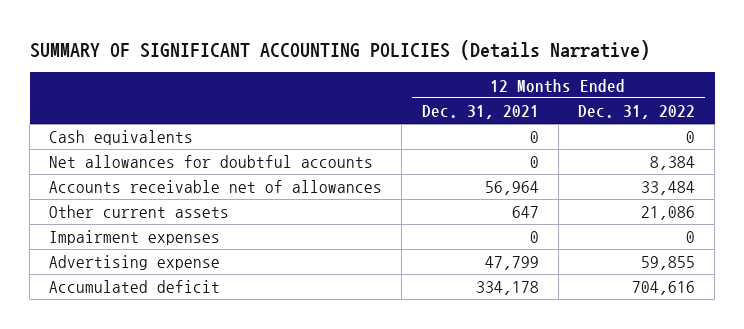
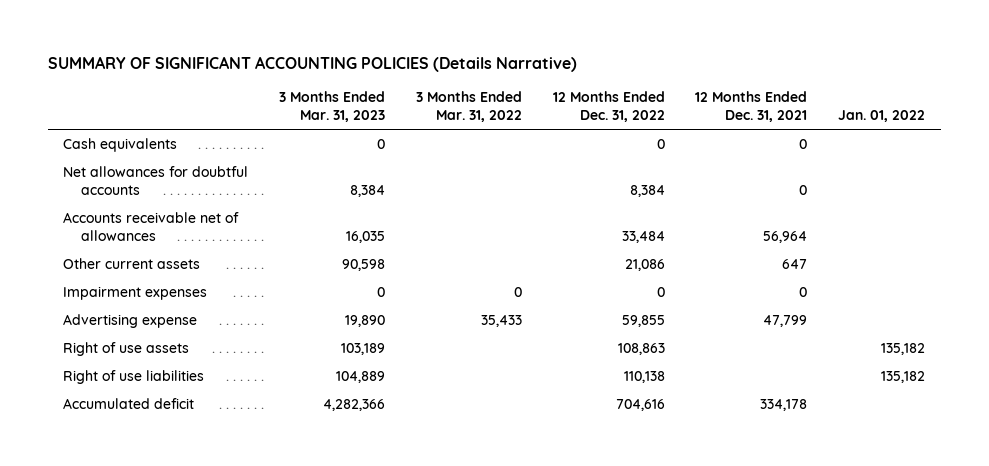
- | 12 Months Ended Dec. 31, 2021 | 12 Months Ended Dec. 31, 2022
+ | 3 Months Ended Mar. 31, 2023 | 3 Months Ended Mar. 31, 2022 | 12 Months Ended Dec. 31, 2022 | 12 Months Ended Dec. 31, 2021 | Jan. 01, 2022
+ Right of use assets | 103,189 | | 108,863 | | 135,182
+ Right of use liabilities | 104,889 | | 110,138 | | 135,182

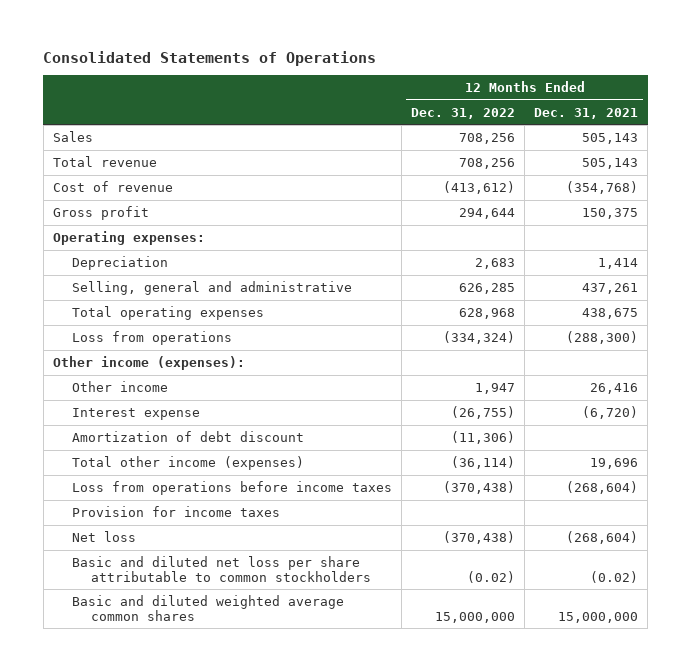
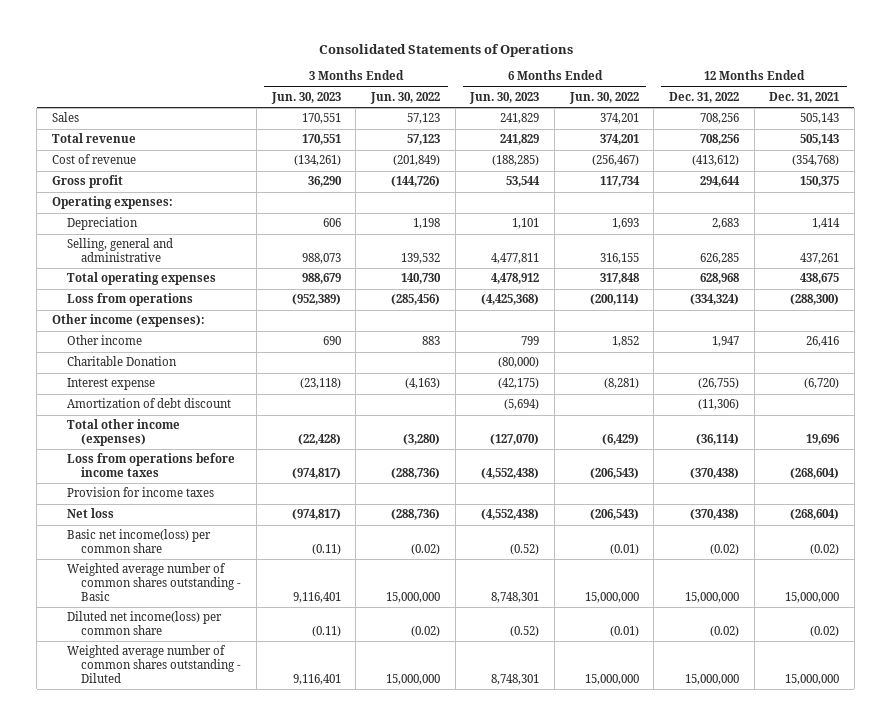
- | 12 Months Ended Dec. 31, 2022 | 12 Months Ended Dec. 31, 2021
+ | 3 Months Ended Jun. 30, 2023 | 3 Months Ended Jun. 30, 2022 | 6 Months Ended Jun. 30, 2023 | 6 Months Ended Jun. 30, 2022 | 12 Months Ended Dec. 31, 2022 | 12 Months Ended Dec. 31, 2021
+ Charitable Donation | | | (80,000) | | |
- Basic and diluted net loss per share attributable to common stockholders | (0.02) | (0.02)
- Basic and diluted weighted average common shares | 15,000,000 | 15,000,000
+ Basic net income(loss) per common share | (0.11) | (0.02) | (0.52) | (0.01) | (0.02) | (0.02)
+ Weighted average number of common shares outstanding - Basic | 9,116,401 | 15,000,000 | 8,748,301 | 15,000,000 | 15,000,000 | 15,000,000
+ Diluted net income(loss) per common share | (0.11) | (0.02) | (0.52) | (0.01) | (0.02) | (0.02)
+ Weighted average number of common shares outstanding - Diluted | 9,116,401 | 15,000,000 | 8,748,301 | 15,000,000 | 15,000,000 | 15,000,000

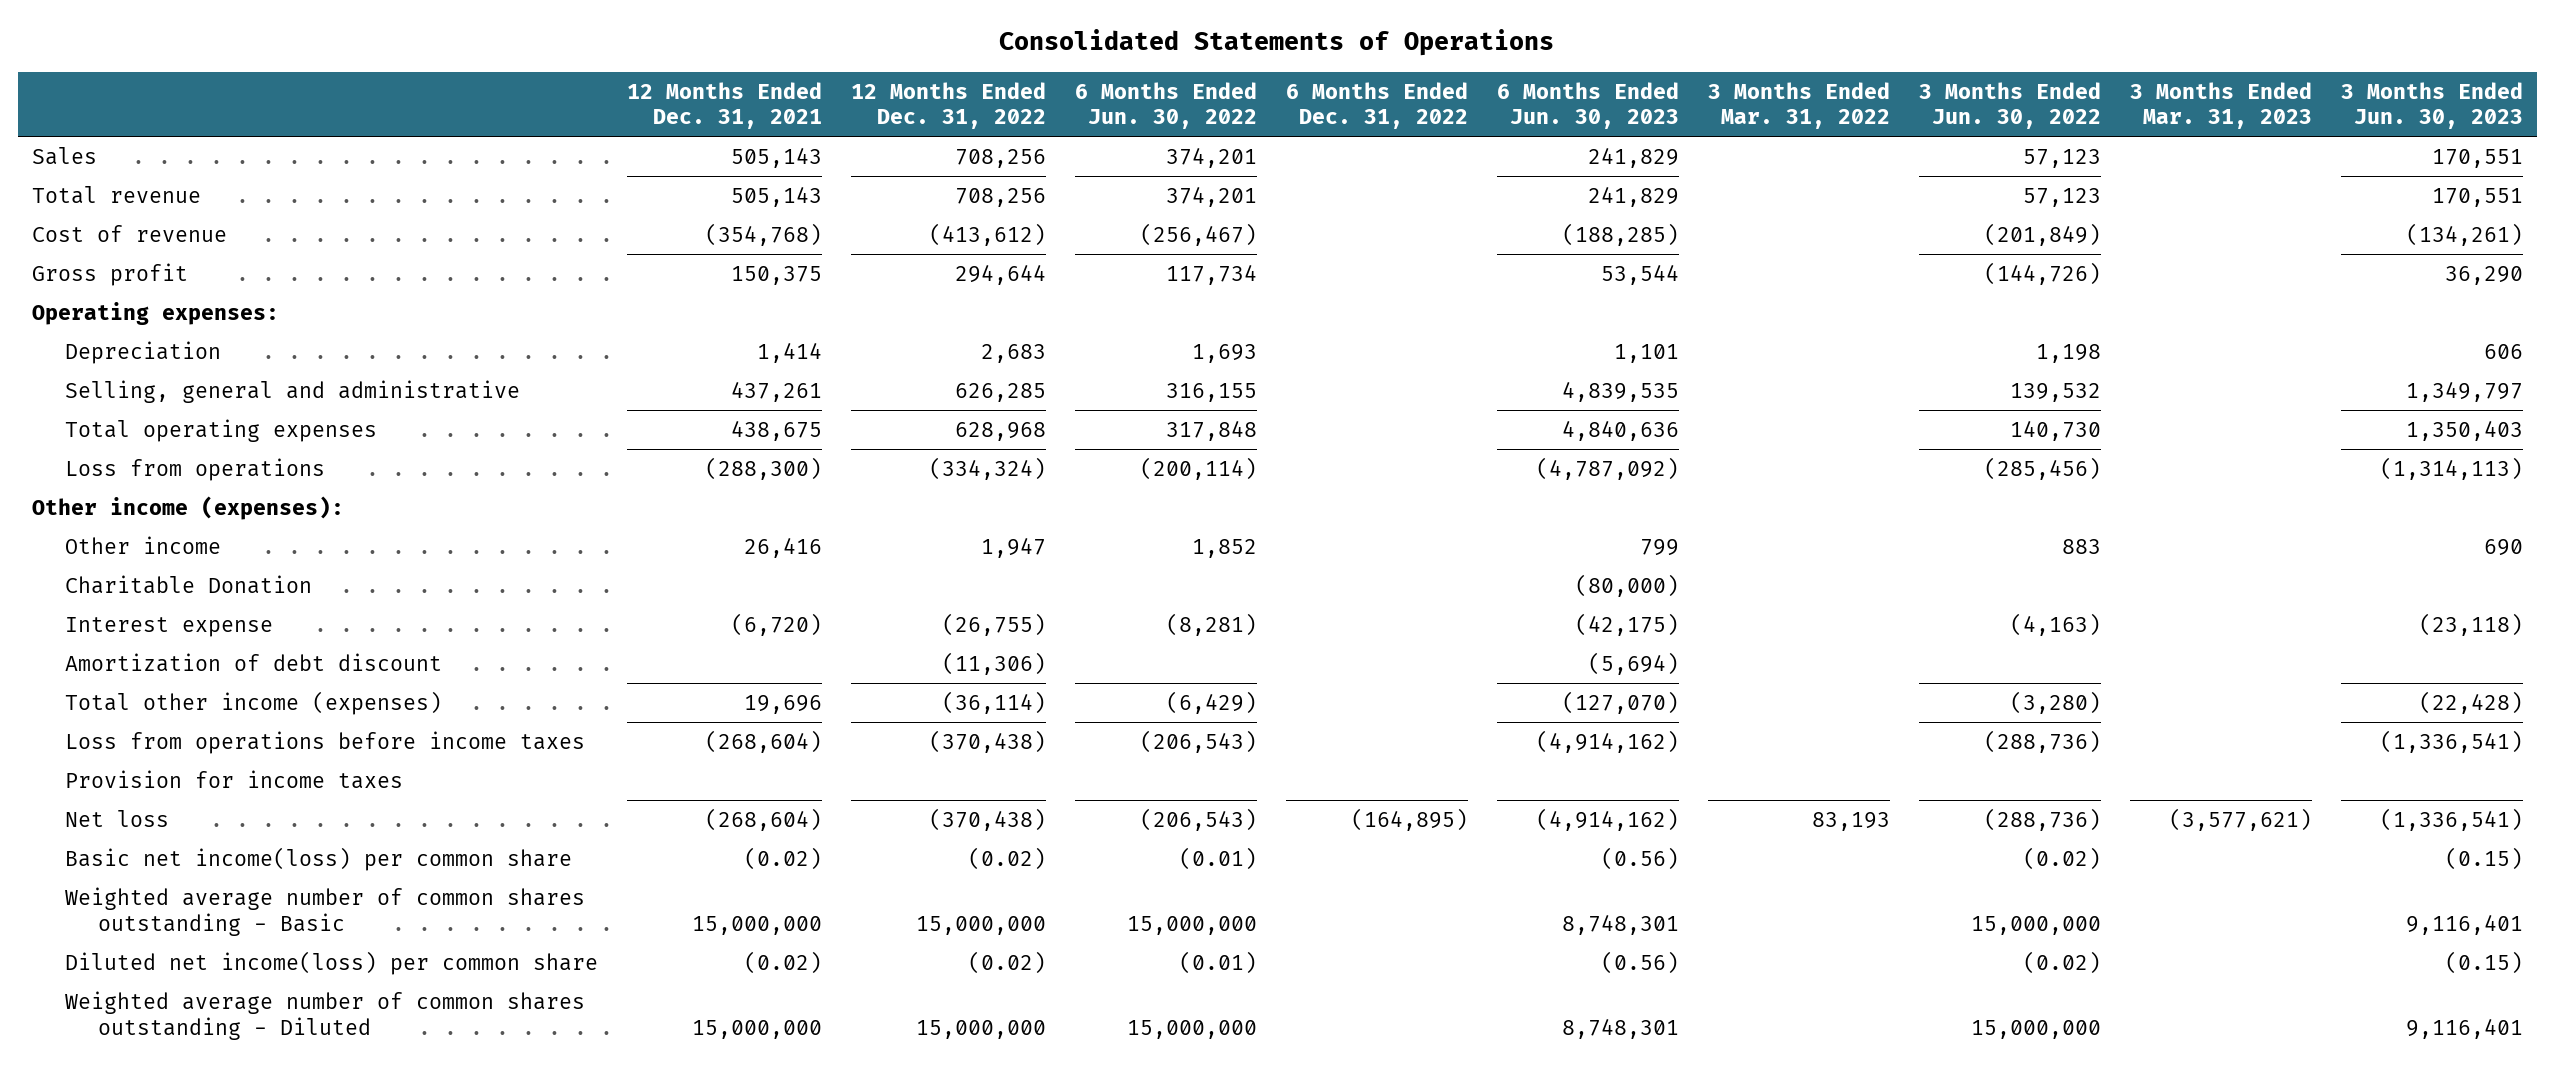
- | 3 Months Ended Jun. 30, 2023 | 3 Months Ended Jun. 30, 2022 | 6 Months Ended Jun. 30, 2023 | 6 Months Ended Jun. 30, 2022 | 12 Months Ended Dec. 31, 2022 | 12 Months Ended Dec. 31, 2021
+ | 12 Months Ended Dec. 31, 2021 | 12 Months Ended Dec. 31, 2022 | 6 Months Ended Jun. 30, 2022 | 6 Months Ended Dec. 31, 2022 | 6 Months Ended Jun. 30, 2023 | 3 Months Ended Mar. 31, 2022 | 3 Months Ended Jun. 30, 2022 | 3 Months Ended Mar. 31, 2023 | 3 Months Ended Jun. 30, 2023
- Selling, general and administrative | 988,073 | 139,532 | 4,477,811 | 316,155 | 626,285 | 437,261
- Total operating expenses | 988,679 | 140,730 | 4,478,912 | 317,848 | 628,968 | 438,675
- Loss from operations | (952,389) | (285,456) | (4,425,368) | (200,114) | (334,324) | (288,300)
+ Selling, general and administrative | 437,261 | 626,285 | 316,155 | | 4,839,535 | | 139,532 | | 1,349,797
+ Total operating expenses | 438,675 | 628,968 | 317,848 | | 4,840,636 | | 140,730 | | 1,350,403
+ Loss from operations | (288,300) | (334,324) | (200,114) | | (4,787,092) | | (285,456) | | (1,314,113)
- Loss from operations before income taxes | (974,817) | (288,736) | (4,552,438) | (206,543) | (370,438) | (268,604)
+ Loss from operations before income taxes | (268,604) | (370,438) | (206,543) | | (4,914,162) | | (288,736) | | (1,336,541)
- Net loss | (974,817) | (288,736) | (4,552,438) | (206,543) | (370,438) | (268,604)
- Basic net income(loss) per common share | (0.11) | (0.02) | (0.52) | (0.01) | (0.02) | (0.02)
+ Net loss | (268,604) | (370,438) | (206,543) | (164,895) | (4,914,162) | 83,193 | (288,736) | (3,577,621) | (1,336,541)
+ Basic net income(loss) per common share | (0.02) | (0.02) | (0.01) | | (0.56) | | (0.02) | | (0.15)
- Diluted net income(loss) per common share | (0.11) | (0.02) | (0.52) | (0.01) | (0.02) | (0.02)
+ Diluted net income(loss) per common share | (0.02) | (0.02) | (0.01) | | (0.56) | | (0.02) | | (0.15)

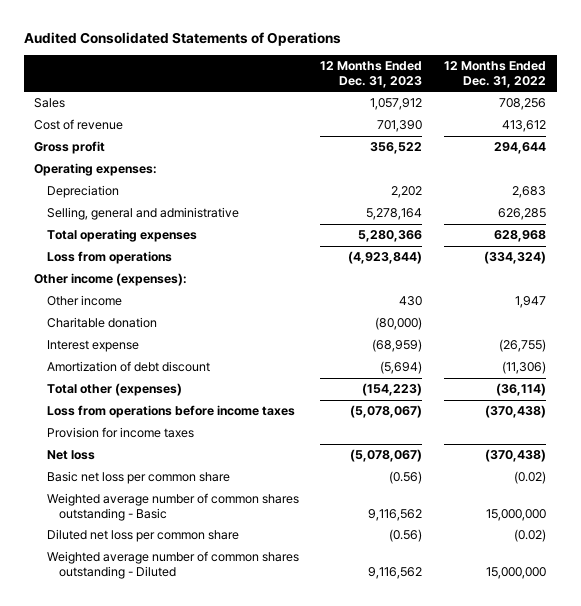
- Consolidated Statements of Operations
+ Audited Consolidated Statements of Operations
- | 12 Months Ended Dec. 31, 2021 | 12 Months Ended Dec. 31, 2022 | 6 Months Ended Jun. 30, 2022 | 6 Months Ended Dec. 31, 2022 | 6 Months Ended Jun. 30, 2023 | 3 Months Ended Mar. 31, 2022 | 3 Months Ended Jun. 30, 2022 | 3 Months Ended Mar. 31, 2023 | 3 Months Ended Jun. 30, 2023
+ | 12 Months Ended Dec. 31, 2023 | 12 Months Ended Dec. 31, 2022
- Total revenue | 505,143 | 708,256 | 374,201 | | 241,829 | | 57,123 | | 170,551
- Cost of revenue | (354,768) | (413,612) | (256,467) | | (188,285) | | (201,849) | | (134,261)
+ Cost of revenue | 701,390 | 413,612
- Charitable Donation | | | | | (80,000) | | | |
+ Charitable donation | (80,000) |
- Total other income (expenses) | 19,696 | (36,114) | (6,429) | | (127,070) | | (3,280) | | (22,428)
+ Total other (expenses) | (154,223) | (36,114)
- Basic net income(loss) per common share | (0.02) | (0.02) | (0.01) | | (0.56) | | (0.02) | | (0.15)
+ Basic net loss per common share | (0.56) | (0.02)
- Diluted net income(loss) per common share | (0.02) | (0.02) | (0.01) | | (0.56) | | (0.02) | | (0.15)
+ Diluted net loss per common share | (0.56) | (0.02)

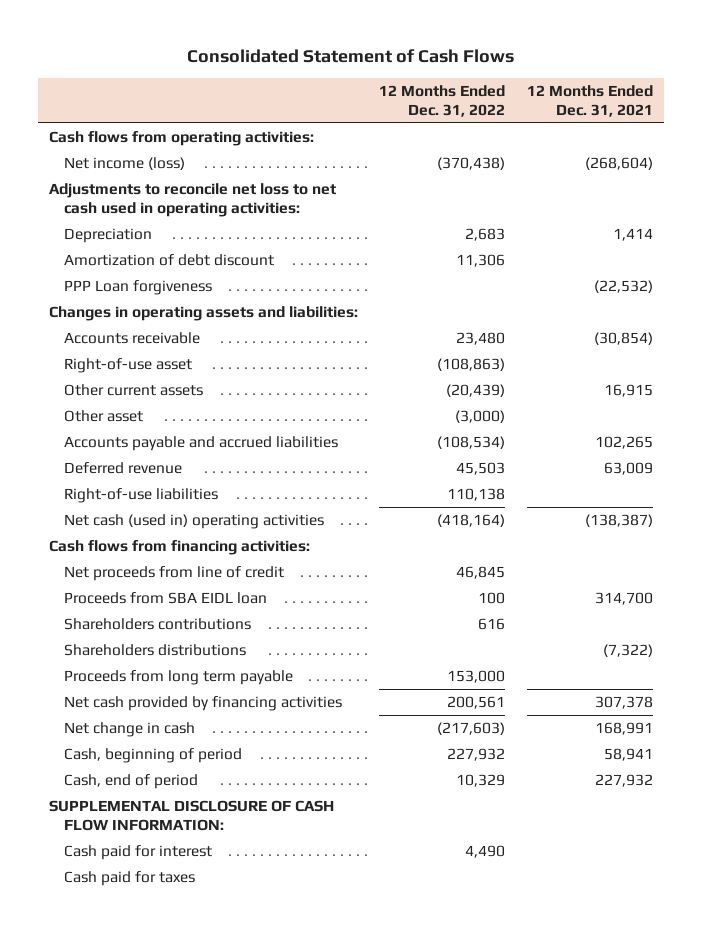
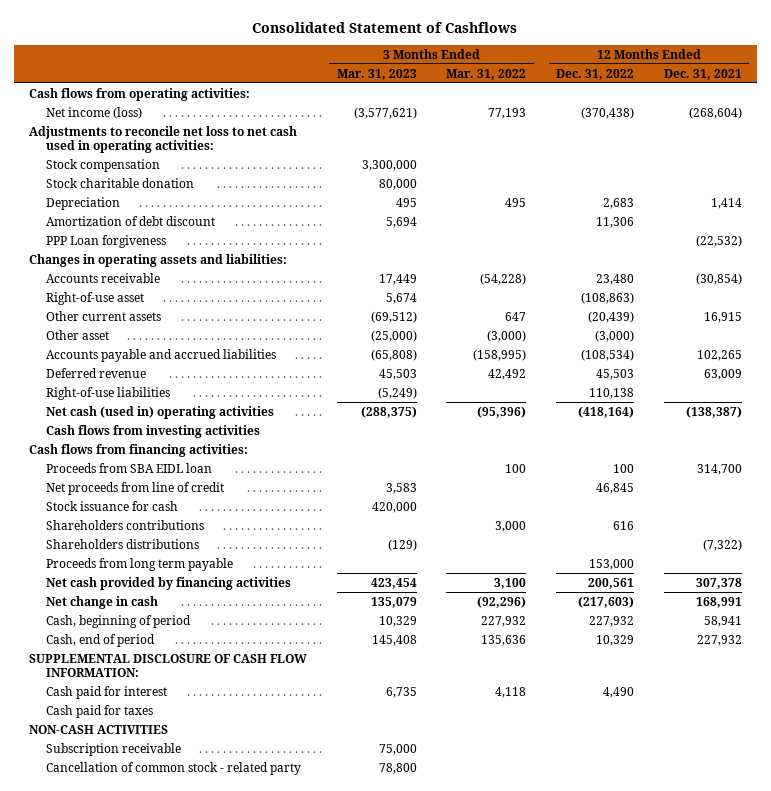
- Consolidated Statement of Cash Flows
+ Consolidated Statement of Cashflows
- | 12 Months Ended Dec. 31, 2022 | 12 Months Ended Dec. 31, 2021
+ | 3 Months Ended Mar. 31, 2023 | 3 Months Ended Mar. 31, 2022 | 12 Months Ended Dec. 31, 2022 | 12 Months Ended Dec. 31, 2021
+ Stock compensation | 3,300,000 | | |
+ Stock charitable donation | 80,000 | | |
+ Cash flows from investing activities
moved down: Net proceeds from line of credit | 3,583 | | 46,845 |
+ Stock issuance for cash | 420,000 | | |
+ NON-CASH ACTIVITIES
+ Subscription receivable | 75,000 | | |
+ Cancellation of common stock - related party | 78,800 | | |

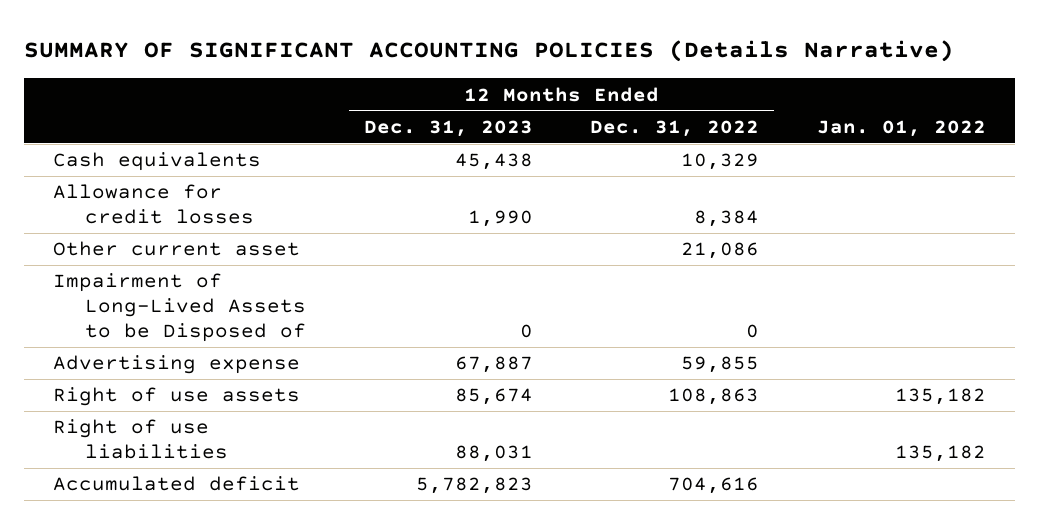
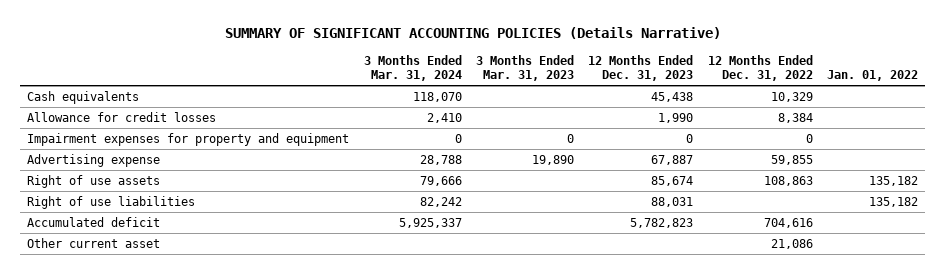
- | 12 Months Ended Dec. 31, 2023 | 12 Months Ended Dec. 31, 2022 | Jan. 01, 2022
+ | 3 Months Ended Mar. 31, 2024 | 3 Months Ended Mar. 31, 2023 | 12 Months Ended Dec. 31, 2023 | 12 Months Ended Dec. 31, 2022 | Jan. 01, 2022
- Impairment of Long-Lived Assets to be Disposed of | 0 | 0 |
+ Impairment expenses for property and equipment | 0 | 0 | 0 | 0 |
moved down: Other current asset | | | | 21,086 |

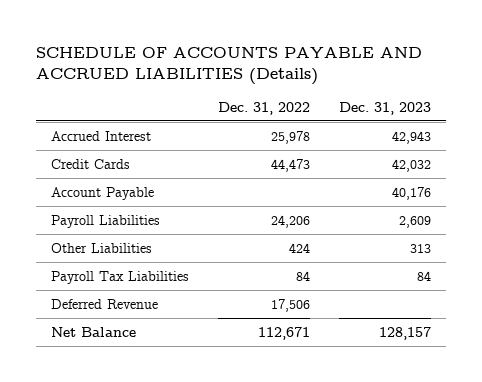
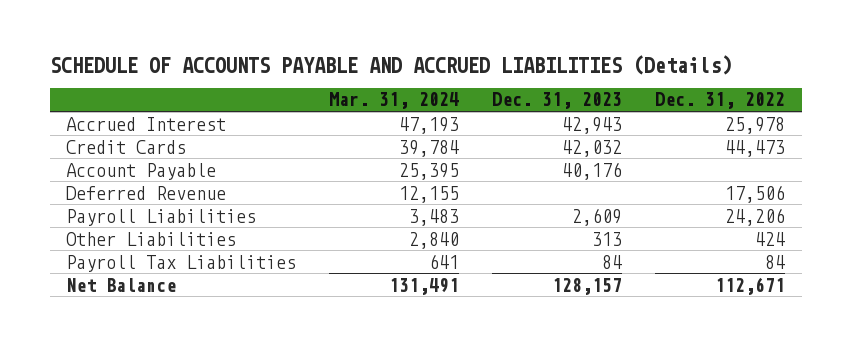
- | Dec. 31, 2022 | Dec. 31, 2023
+ | Mar. 31, 2024 | Dec. 31, 2023 | Dec. 31, 2022
moved up: Deferred Revenue | 12,155 | | 17,506

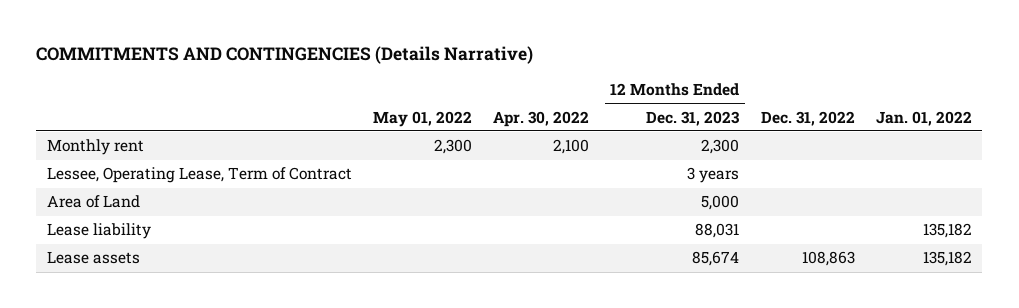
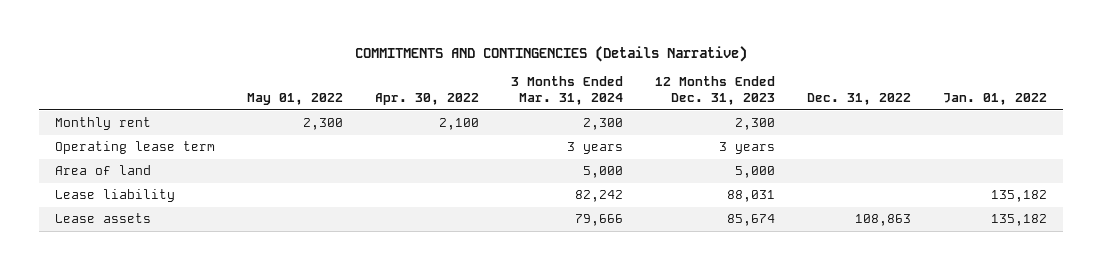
- | May 01, 2022 | Apr. 30, 2022 | 12 Months Ended Dec. 31, 2023 | Dec. 31, 2022 | Jan. 01, 2022
+ | May 01, 2022 | Apr. 30, 2022 | 3 Months Ended Mar. 31, 2024 | 12 Months Ended Dec. 31, 2023 | Dec. 31, 2022 | Jan. 01, 2022
- Lessee, Operating Lease, Term of Contract | | | 3 years | |
- Area of Land | | | 5,000 | |
+ Operating lease term | | | 3 years | 3 years | |
+ Area of land | | | 5,000 | 5,000 | |

